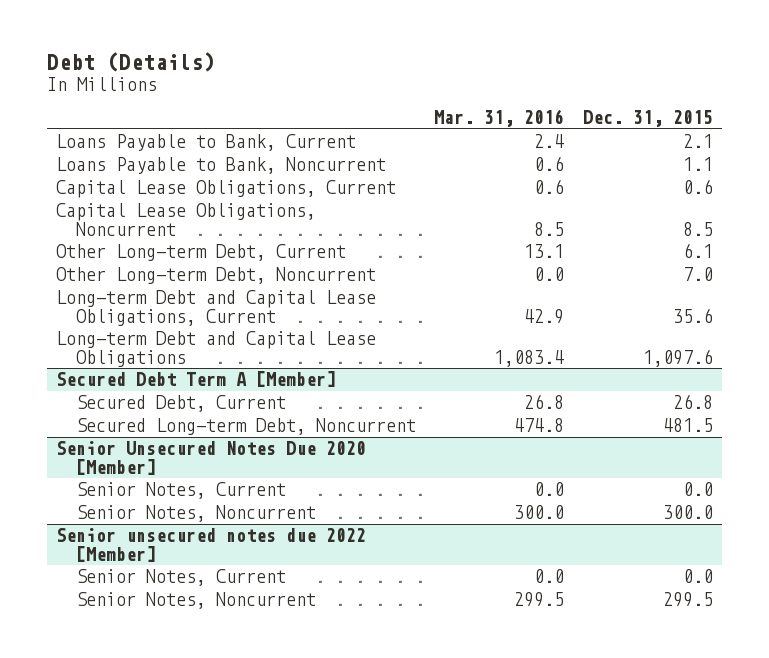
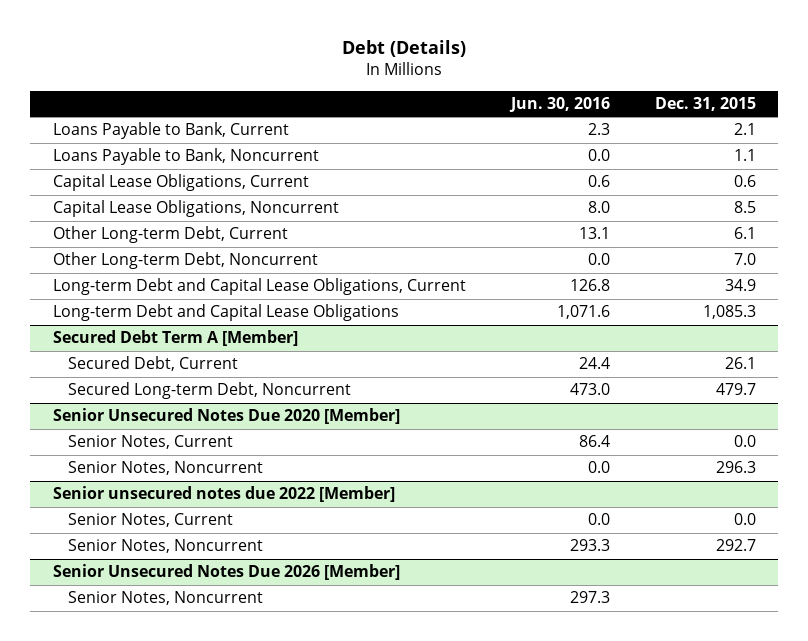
- | Mar. 31, 2016 | Dec. 31, 2015
+ | Jun. 30, 2016 | Dec. 31, 2015
- Long-term Debt and Capital Lease Obligations, Current | 42.9 | 35.6
- Long-term Debt and Capital Lease Obligations | 1,083.4 | 1,097.6
+ Long-term Debt and Capital Lease Obligations, Current | 126.8 | 34.9
+ Long-term Debt and Capital Lease Obligations | 1,071.6 | 1,085.3
@ Secured Debt Term A [Member]
- Secured Debt, Current | 26.8 | 26.8
- Secured Long-term Debt, Noncurrent | 474.8 | 481.5
+ Secured Debt, Current | 24.4 | 26.1
+ Secured Long-term Debt, Noncurrent | 473.0 | 479.7
@ Senior Unsecured Notes Due 2020 [Member]
- Senior Notes, Noncurrent | 300.0 | 300.0
+ Senior Notes, Noncurrent | 0.0 | 296.3
@ Senior unsecured notes due 2022 [Member]
- Senior Notes, Noncurrent | 299.5 | 299.5
+ Senior Notes, Noncurrent | 293.3 | 292.7
+ Senior Unsecured Notes Due 2026 [Member]
+ Senior Notes, Noncurrent | 297.3 |

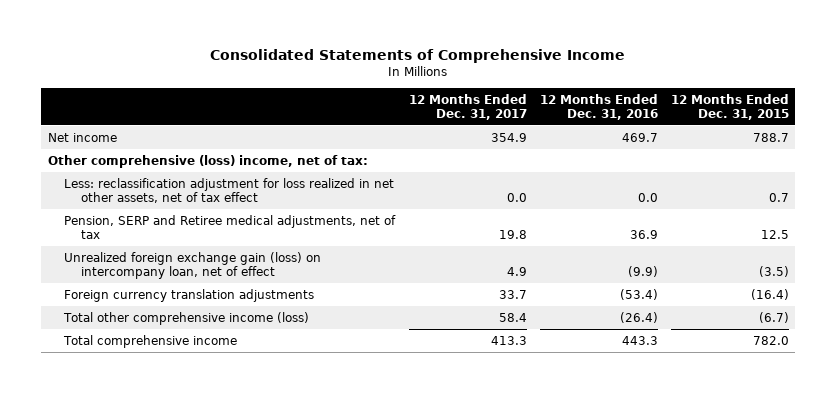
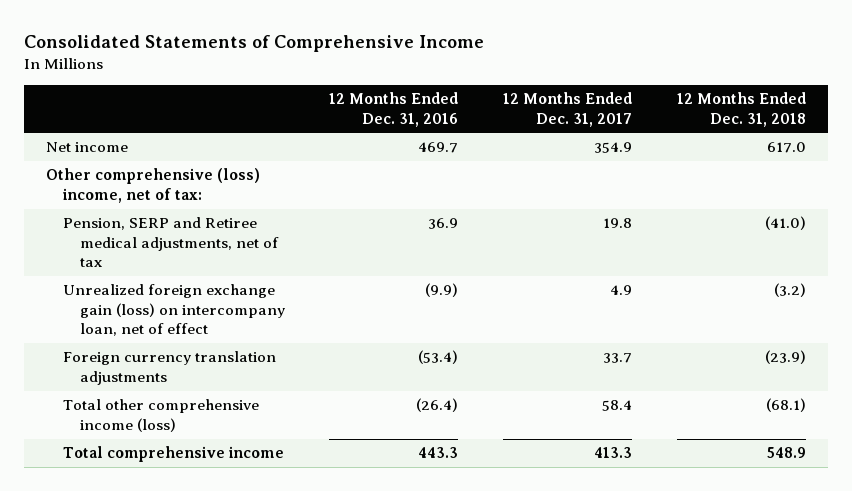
- | 12 Months Ended Dec. 31, 2017 | 12 Months Ended Dec. 31, 2016 | 12 Months Ended Dec. 31, 2015
+ | 12 Months Ended Dec. 31, 2016 | 12 Months Ended Dec. 31, 2017 | 12 Months Ended Dec. 31, 2018
- Less: reclassification adjustment for loss realized in net other assets, net of tax effect | 0.0 | 0.0 | 0.7

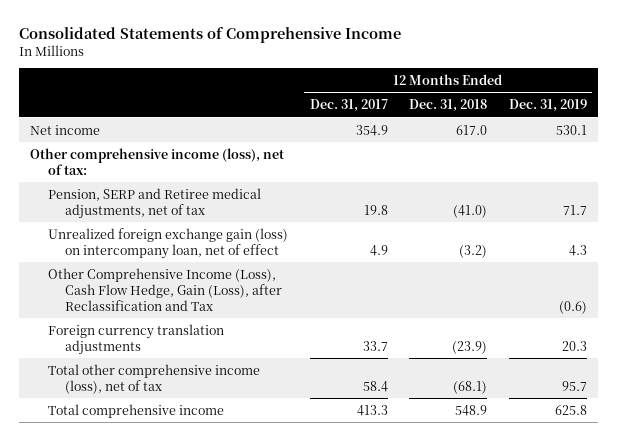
- | 12 Months Ended Dec. 31, 2016 | 12 Months Ended Dec. 31, 2017 | 12 Months Ended Dec. 31, 2018
+ | 12 Months Ended Dec. 31, 2017 | 12 Months Ended Dec. 31, 2018 | 12 Months Ended Dec. 31, 2019
- Other comprehensive (loss) income, net of tax:
+ Other comprehensive income (loss), net of tax:
+ Other Comprehensive Income (Loss), Cash Flow Hedge, Gain (Loss), after Reclassification and Tax | | | (0.6)
- Total other comprehensive income (loss) | (26.4) | 58.4 | (68.1)
+ Total other comprehensive income (loss), net of tax | 58.4 | (68.1) | 95.7

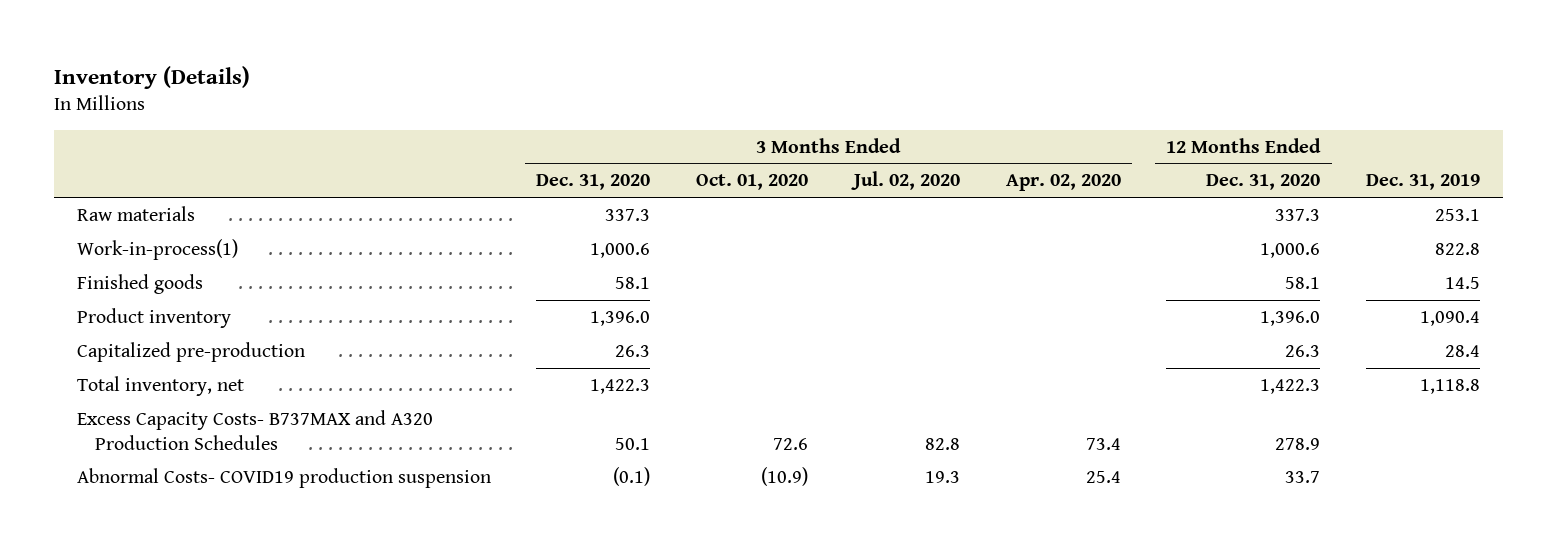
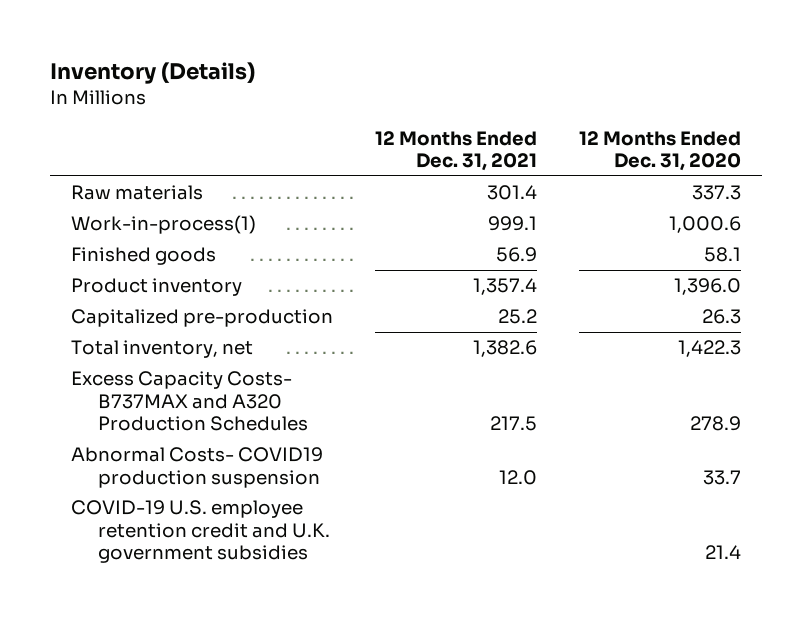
- | 3 Months Ended Dec. 31, 2020 | 3 Months Ended Oct. 01, 2020 | 3 Months Ended Jul. 02, 2020 | 3 Months Ended Apr. 02, 2020 | 12 Months Ended Dec. 31, 2020 | Dec. 31, 2019
+ | 12 Months Ended Dec. 31, 2021 | 12 Months Ended Dec. 31, 2020
+ COVID-19 U.S. employee retention credit and U.K. government subsidies | | 21.4

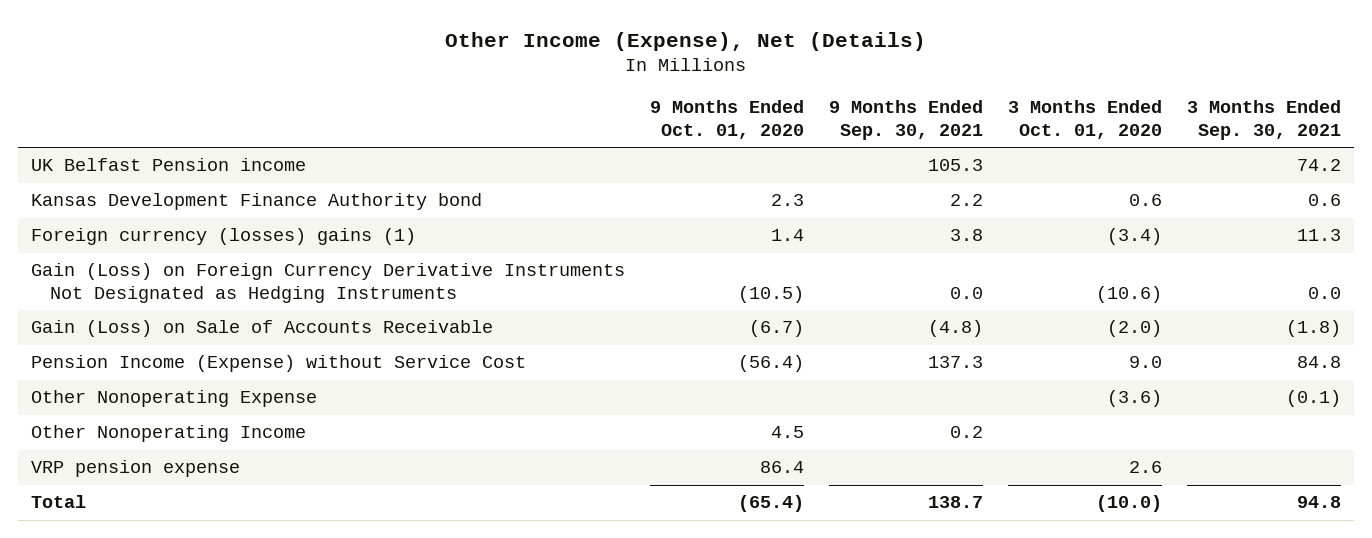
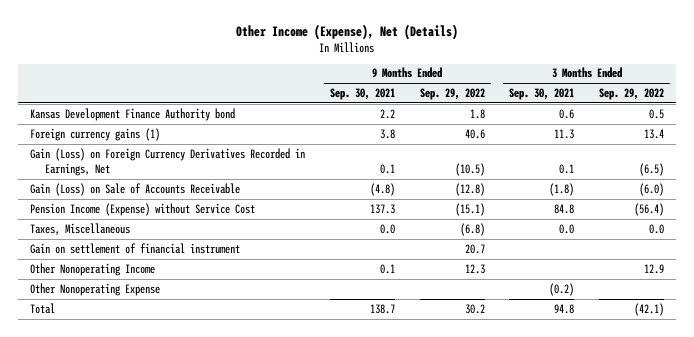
- | 9 Months Ended Oct. 01, 2020 | 9 Months Ended Sep. 30, 2021 | 3 Months Ended Oct. 01, 2020 | 3 Months Ended Sep. 30, 2021
+ | 9 Months Ended Sep. 30, 2021 | 9 Months Ended Sep. 29, 2022 | 3 Months Ended Sep. 30, 2021 | 3 Months Ended Sep. 29, 2022
- UK Belfast Pension income | | 105.3 | | 74.2
- Foreign currency (losses) gains (1) | 1.4 | 3.8 | (3.4) | 11.3
- Gain (Loss) on Foreign Currency Derivative Instruments Not Designated as Hedging Instruments | (10.5) | 0.0 | (10.6) | 0.0
+ Foreign currency gains (1) | 3.8 | 40.6 | 11.3 | 13.4
+ Gain (Loss) on Foreign Currency Derivatives Recorded in Earnings, Net | 0.1 | (10.5) | 0.1 | (6.5)
- Other Nonoperating Expense | | | (3.6) | (0.1)
- Other Nonoperating Income | 4.5 | 0.2 | |
- VRP pension expense | 86.4 | | 2.6 |
+ Taxes, Miscellaneous | 0.0 | (6.8) | 0.0 | 0.0
+ Gain on settlement of financial instrument | | 20.7 | |
+ Other Nonoperating Income | 0.1 | 12.3 | | 12.9
+ Other Nonoperating Expense | | | (0.2) |

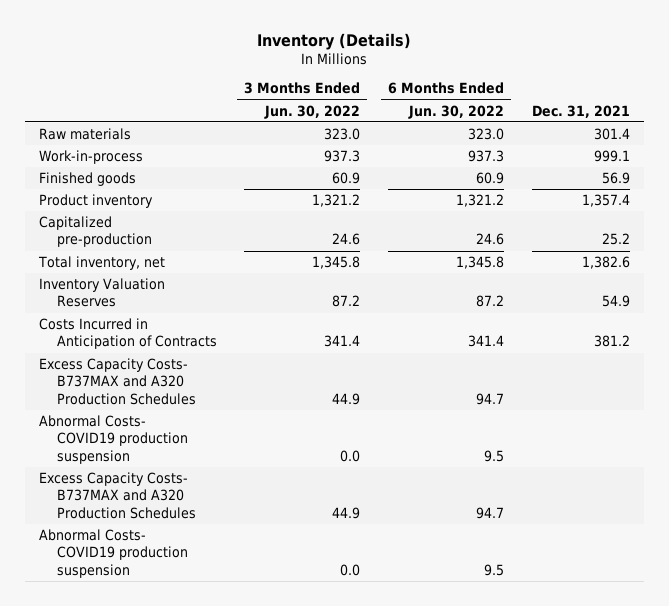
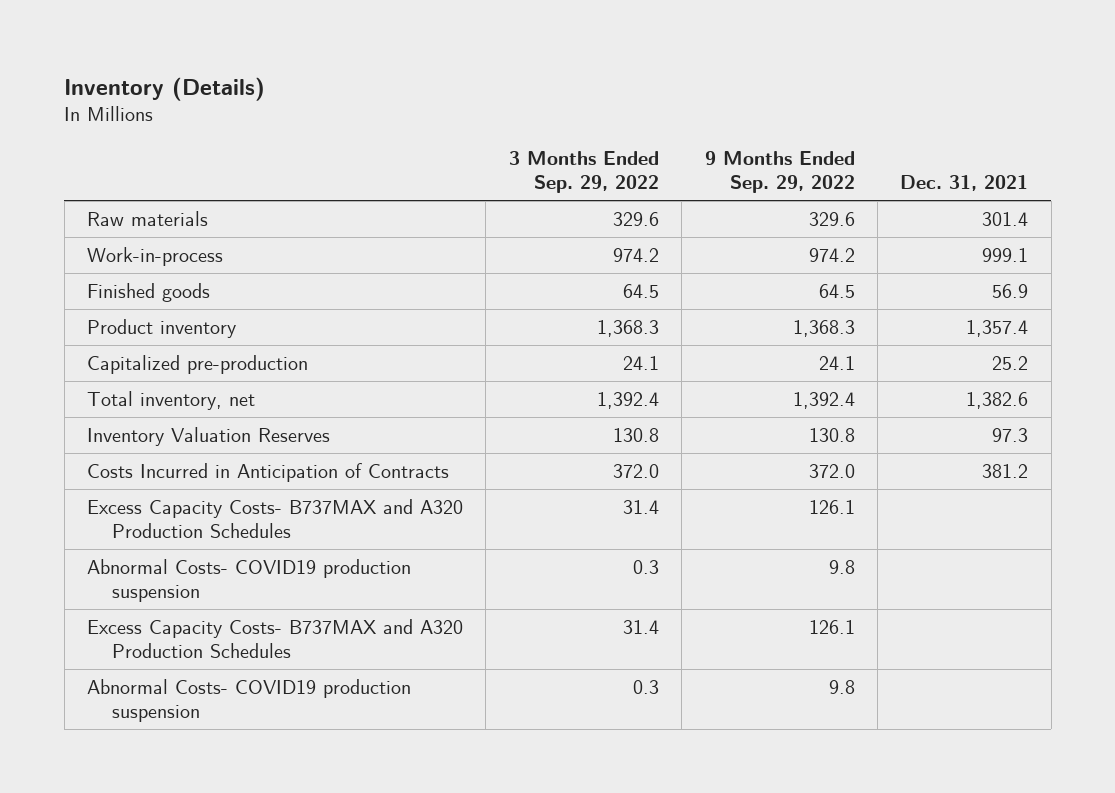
- | 3 Months Ended Jun. 30, 2022 | 6 Months Ended Jun. 30, 2022 | Dec. 31, 2021
+ | 3 Months Ended Sep. 29, 2022 | 9 Months Ended Sep. 29, 2022 | Dec. 31, 2021
- Inventory Valuation Reserves | 87.2 | 87.2 | 54.9
+ Inventory Valuation Reserves | 130.8 | 130.8 | 97.3

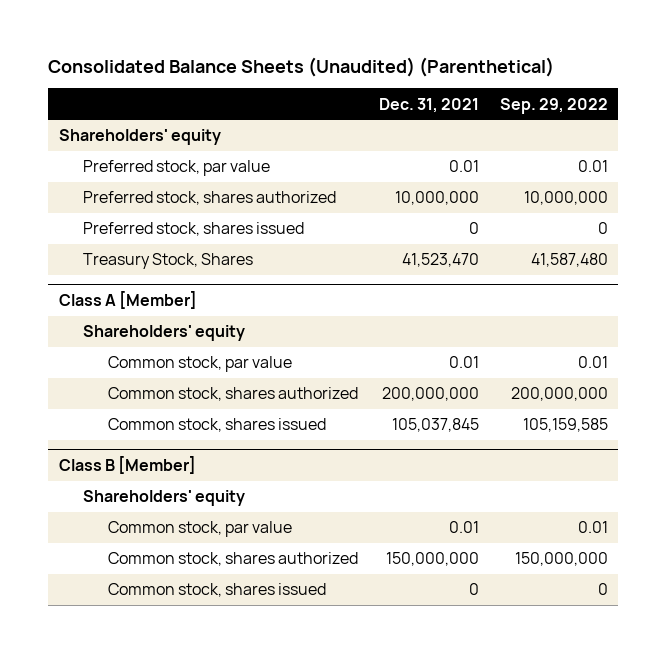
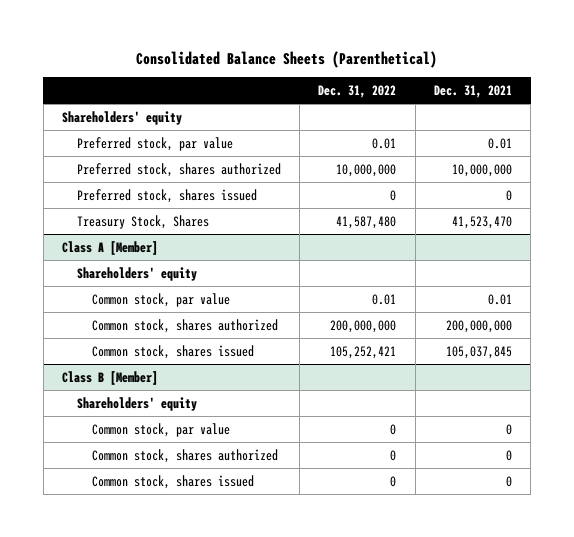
- Consolidated Balance Sheets (Unaudited) (Parenthetical)
+ Consolidated Balance Sheets (Parenthetical)
- | Dec. 31, 2021 | Sep. 29, 2022
+ | Dec. 31, 2022 | Dec. 31, 2021
@ Class B [Member]
- Common stock, par value | 0.01 | 0.01
- Common stock, shares authorized | 150,000,000 | 150,000,000
+ Common stock, par value | 0 | 0
+ Common stock, shares authorized | 0 | 0

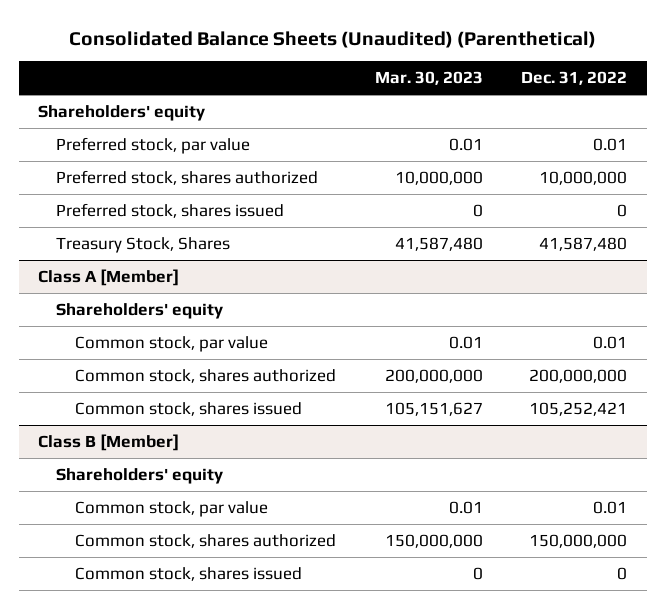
- Consolidated Balance Sheets (Parenthetical)
+ Consolidated Balance Sheets (Unaudited) (Parenthetical)
- | Dec. 31, 2022 | Dec. 31, 2021
+ | Mar. 30, 2023 | Dec. 31, 2022
@ Class B [Member]
- Common stock, par value | 0 | 0
- Common stock, shares authorized | 0 | 0
+ Common stock, par value | 0.01 | 0.01
+ Common stock, shares authorized | 150,000,000 | 150,000,000

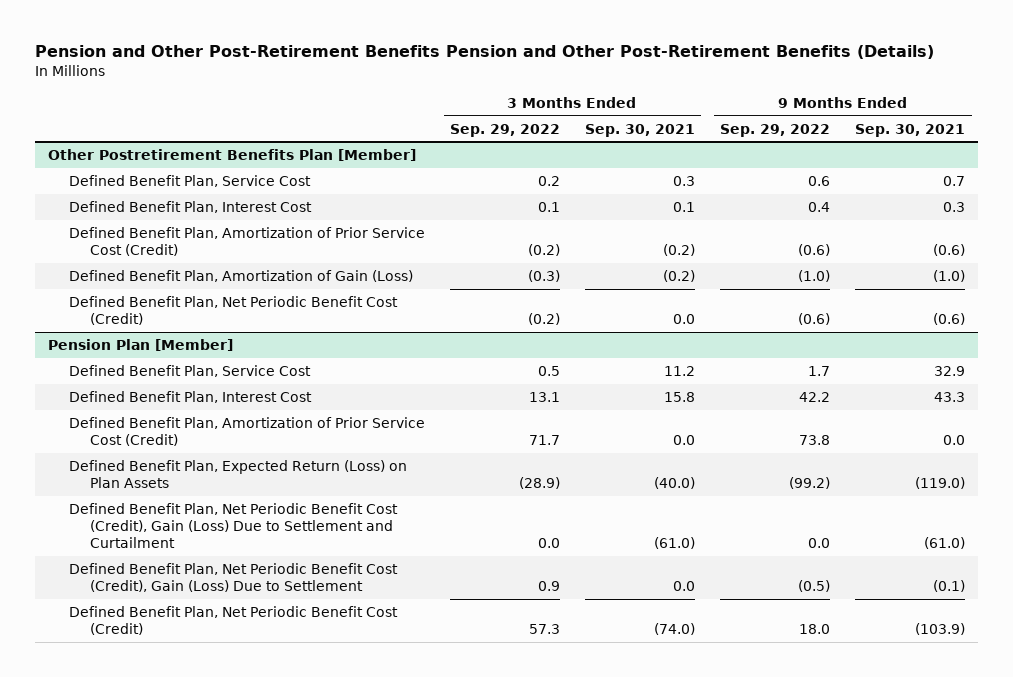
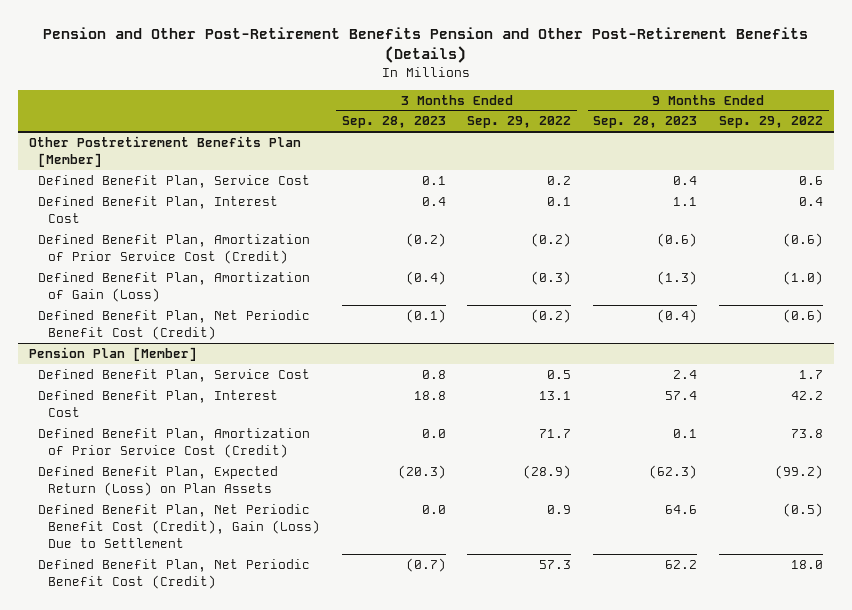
- | 3 Months Ended Sep. 29, 2022 | 3 Months Ended Sep. 30, 2021 | 9 Months Ended Sep. 29, 2022 | 9 Months Ended Sep. 30, 2021
+ | 3 Months Ended Sep. 28, 2023 | 3 Months Ended Sep. 29, 2022 | 9 Months Ended Sep. 28, 2023 | 9 Months Ended Sep. 29, 2022
@ Pension Plan [Member]
- Defined Benefit Plan, Net Periodic Benefit Cost (Credit), Gain (Loss) Due to Settlement and Curtailment | 0.0 | (61.0) | 0.0 | (61.0)

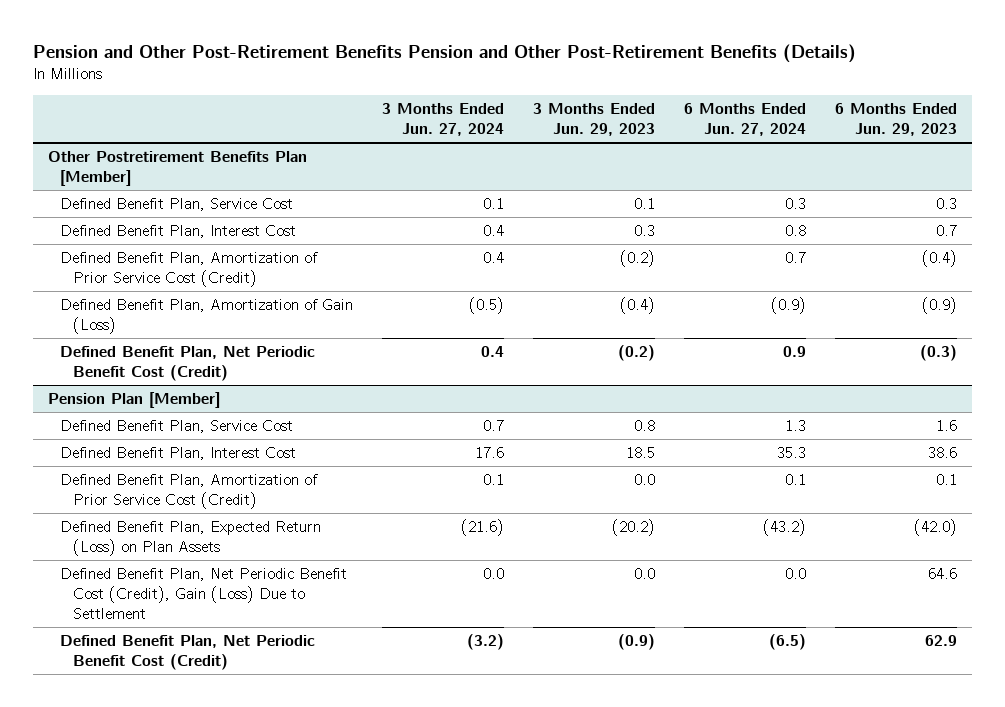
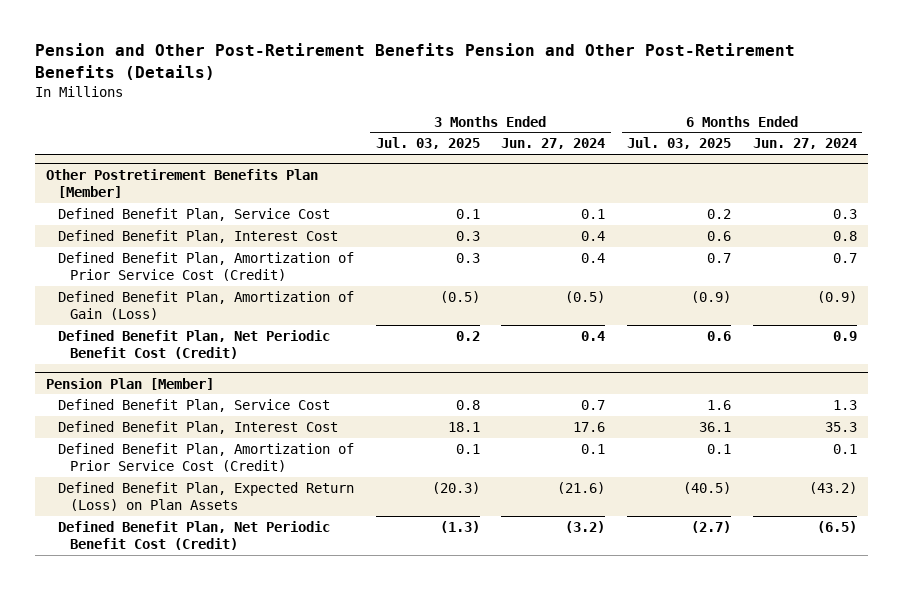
- | 3 Months Ended Jun. 27, 2024 | 3 Months Ended Jun. 29, 2023 | 6 Months Ended Jun. 27, 2024 | 6 Months Ended Jun. 29, 2023
+ | 3 Months Ended Jul. 03, 2025 | 3 Months Ended Jun. 27, 2024 | 6 Months Ended Jul. 03, 2025 | 6 Months Ended Jun. 27, 2024
@ Pension Plan [Member]
- Defined Benefit Plan, Net Periodic Benefit Cost (Credit), Gain (Loss) Due to Settlement | 0.0 | 0.0 | 0.0 | 64.6

